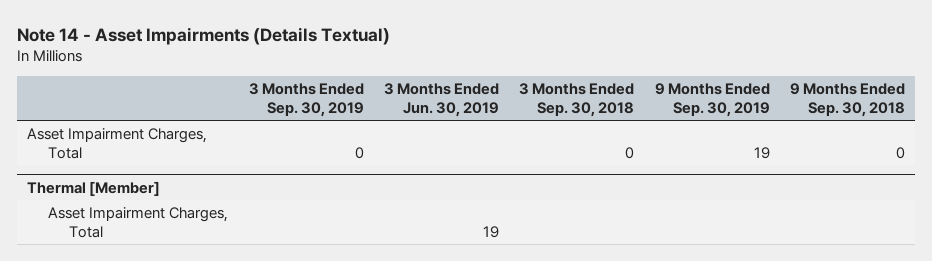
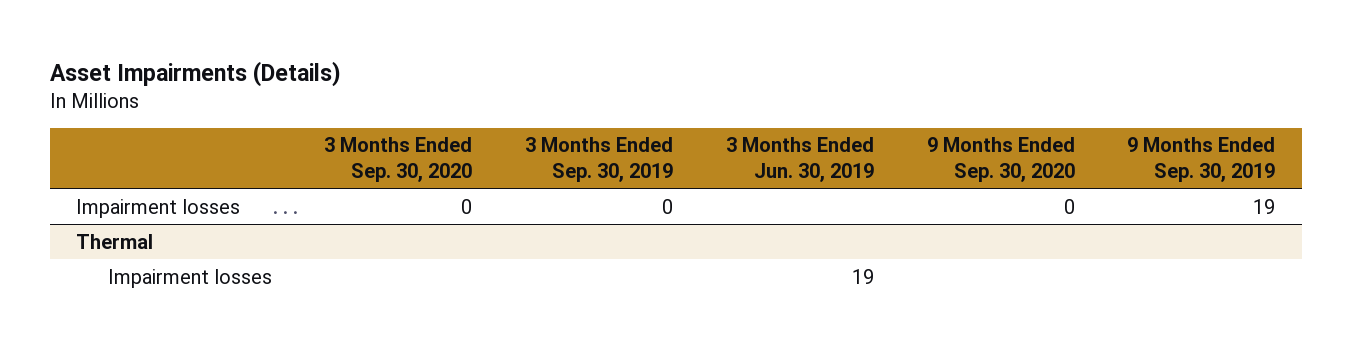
- Note 14 - Asset Impairments (Details Textual)
+ Asset Impairments (Details)
- | 3 Months Ended Sep. 30, 2019 | 3 Months Ended Jun. 30, 2019 | 3 Months Ended Sep. 30, 2018 | 9 Months Ended Sep. 30, 2019 | 9 Months Ended Sep. 30, 2018
+ | 3 Months Ended Sep. 30, 2020 | 3 Months Ended Sep. 30, 2019 | 3 Months Ended Jun. 30, 2019 | 9 Months Ended Sep. 30, 2020 | 9 Months Ended Sep. 30, 2019
- Asset Impairment Charges, Total | 0 | | 0 | 19 | 0
- Thermal [Member]
- Asset Impairment Charges, Total | | 19 | | |
+ Impairment losses | 0 | 0 | | 0 | 19
+ Thermal
+ Impairment losses | | | 19 | |

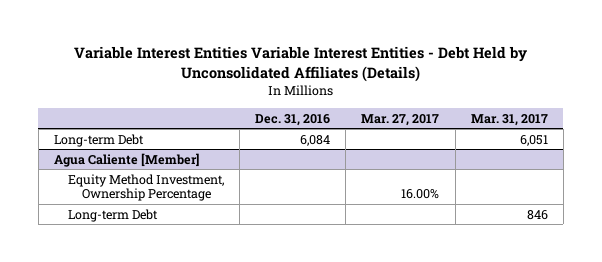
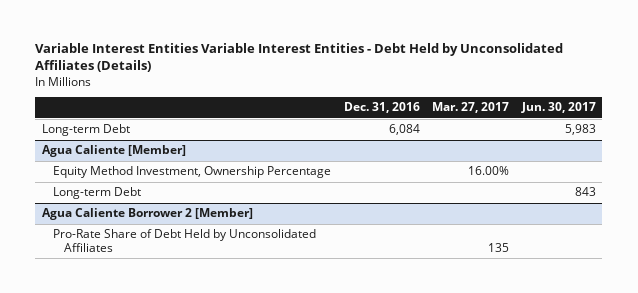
- | Dec. 31, 2016 | Mar. 27, 2017 | Mar. 31, 2017
+ | Dec. 31, 2016 | Mar. 27, 2017 | Jun. 30, 2017
+ Agua Caliente Borrower 2 [Member]
+ Pro-Rate Share of Debt Held by Unconsolidated Affiliates | | 135 |

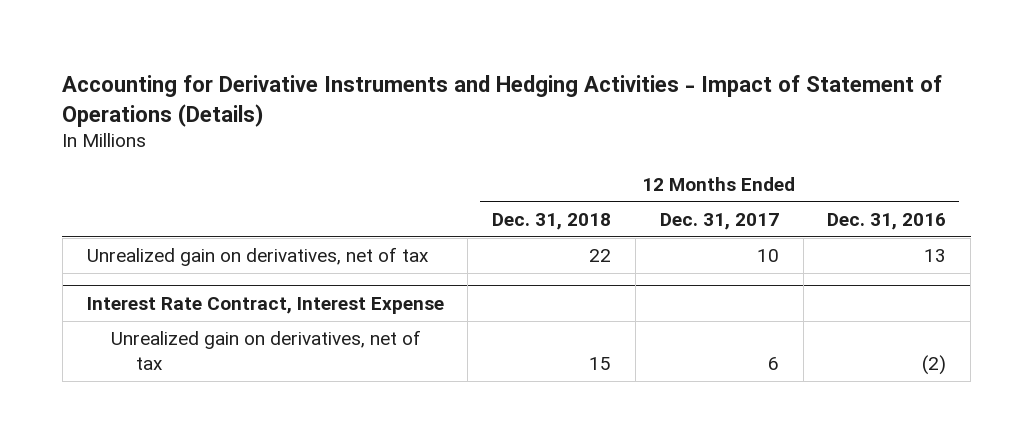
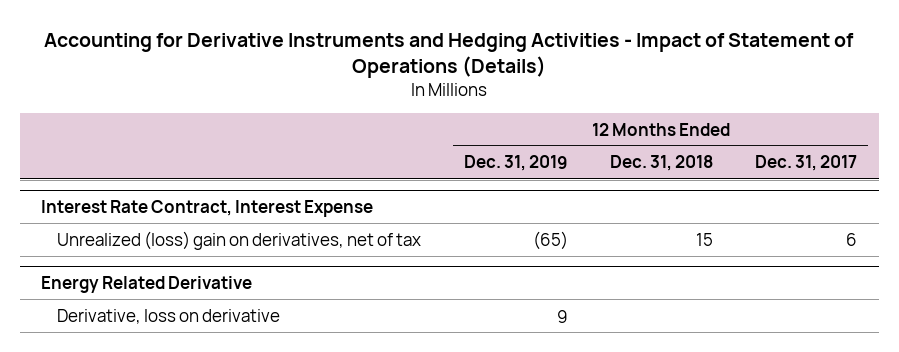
- | 12 Months Ended Dec. 31, 2018 | 12 Months Ended Dec. 31, 2017 | 12 Months Ended Dec. 31, 2016
+ | 12 Months Ended Dec. 31, 2019 | 12 Months Ended Dec. 31, 2018 | 12 Months Ended Dec. 31, 2017
- Unrealized gain on derivatives, net of tax | 22 | 10 | 13
@ Interest Rate Contract, Interest Expense
- Unrealized gain on derivatives, net of tax | 15 | 6 | (2)
+ Unrealized (loss) gain on derivatives, net of tax | (65) | 15 | 6
+ Energy Related Derivative
+ Derivative, loss on derivative | 9 | |

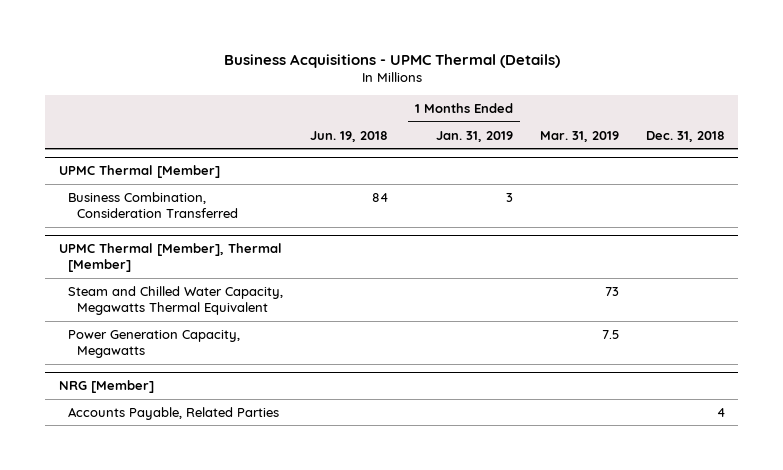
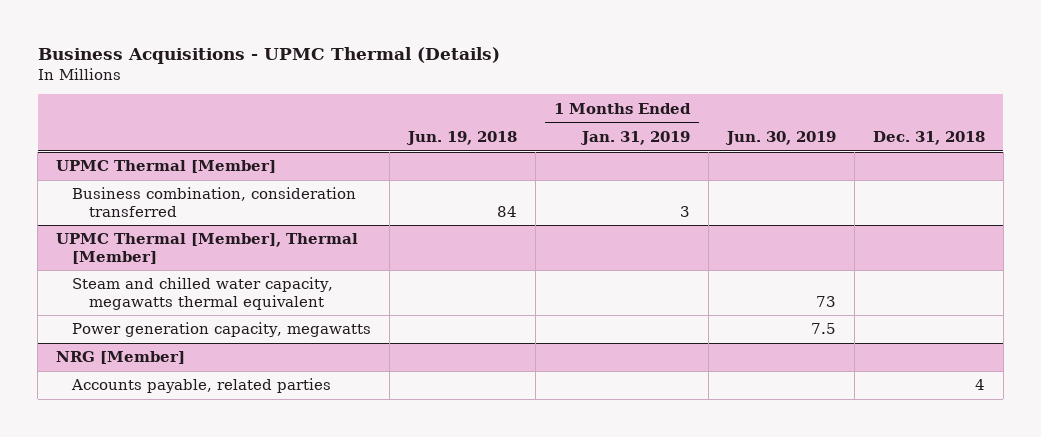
- | Jun. 19, 2018 | 1 Months Ended Jan. 31, 2019 | Mar. 31, 2019 | Dec. 31, 2018
+ | Jun. 19, 2018 | 1 Months Ended Jan. 31, 2019 | Jun. 30, 2019 | Dec. 31, 2018
@ UPMC Thermal [Member]
- Business Combination, Consideration Transferred | 84 | 3 | |
+ Business combination, consideration transferred | 84 | 3 | |
@ UPMC Thermal [Member], Thermal [Member]
- Steam and Chilled Water Capacity, Megawatts Thermal Equivalent | | | 73 |
- Power Generation Capacity, Megawatts | | | 7.5 |
+ Steam and chilled water capacity, megawatts thermal equivalent | | | 73 |
+ Power generation capacity, megawatts | | | 7.5 |
@ NRG [Member]
- Accounts Payable, Related Parties | | | | 4
+ Accounts payable, related parties | | | | 4

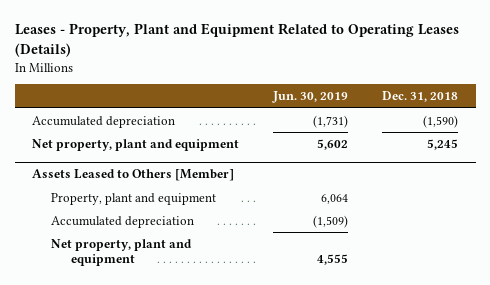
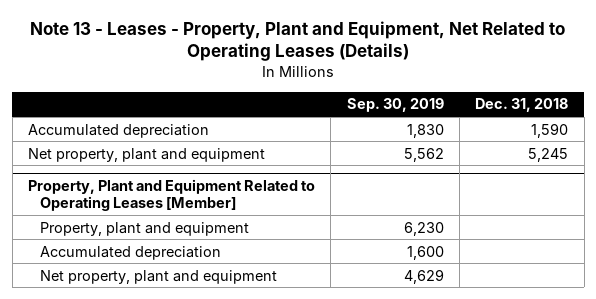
- Leases - Property, Plant and Equipment Related to Operating Leases (Details)
+ Note 13 - Leases - Property, Plant and Equipment, Net Related to Operating Leases (Details)
- | Jun. 30, 2019 | Dec. 31, 2018
+ | Sep. 30, 2019 | Dec. 31, 2018
- Accumulated depreciation | (1,731) | (1,590)
+ Accumulated depreciation | 1,830 | 1,590
- Assets Leased to Others [Member]
- Property, plant and equipment | 6,064 |
- Accumulated depreciation | (1,509) |
- Net property, plant and equipment | 4,555 |
+ Property, Plant and Equipment Related to Operating Leases [Member]
+ Property, plant and equipment | 6,230 |
+ Accumulated depreciation | 1,600 |
+ Net property, plant and equipment | 4,629 |

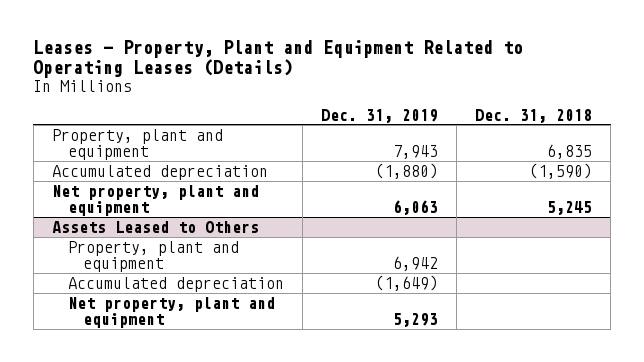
- Note 13 - Leases - Property, Plant and Equipment, Net Related to Operating Leases (Details)
+ Leases - Property, Plant and Equipment Related to Operating Leases (Details)
- | Sep. 30, 2019 | Dec. 31, 2018
+ | Dec. 31, 2019 | Dec. 31, 2018
- Accumulated depreciation | 1,830 | 1,590
+ Property, plant and equipment | 7,943 | 6,835
+ Accumulated depreciation | (1,880) | (1,590)
- Property, Plant and Equipment Related to Operating Leases [Member]
- Property, plant and equipment | 6,230 |
- Accumulated depreciation | 1,600 |
- Net property, plant and equipment | 4,629 |
+ Assets Leased to Others
+ Property, plant and equipment | 6,942 |
+ Accumulated depreciation | (1,649) |
+ Net property, plant and equipment | 5,293 |

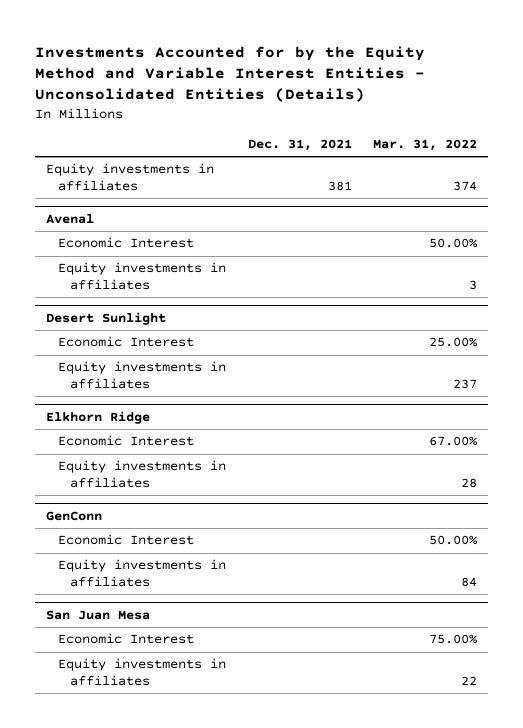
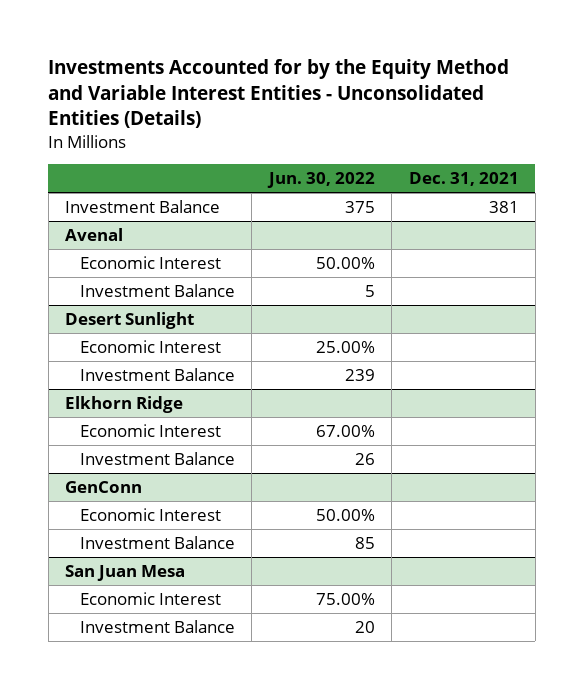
- | Dec. 31, 2021 | Mar. 31, 2022
+ | Jun. 30, 2022 | Dec. 31, 2021
- Equity investments in affiliates | 381 | 374
+ Investment Balance | 375 | 381
@ Avenal
- Equity investments in affiliates | | 3
+ Investment Balance | 5 |
@ Desert Sunlight
- Equity investments in affiliates | | 237
+ Investment Balance | 239 |
@ Elkhorn Ridge
- Equity investments in affiliates | | 28
+ Investment Balance | 26 |
@ GenConn
- Equity investments in affiliates | | 84
+ Investment Balance | 85 |
@ San Juan Mesa
- Equity investments in affiliates | | 22
+ Investment Balance | 20 |

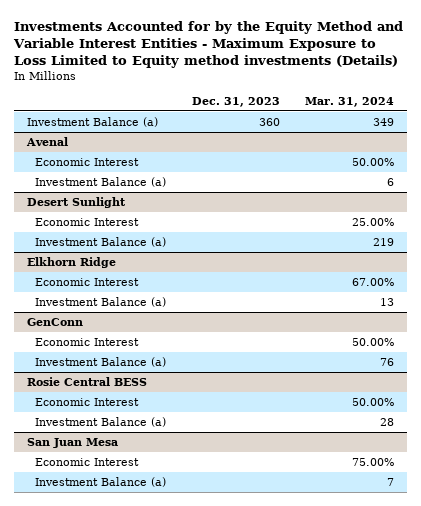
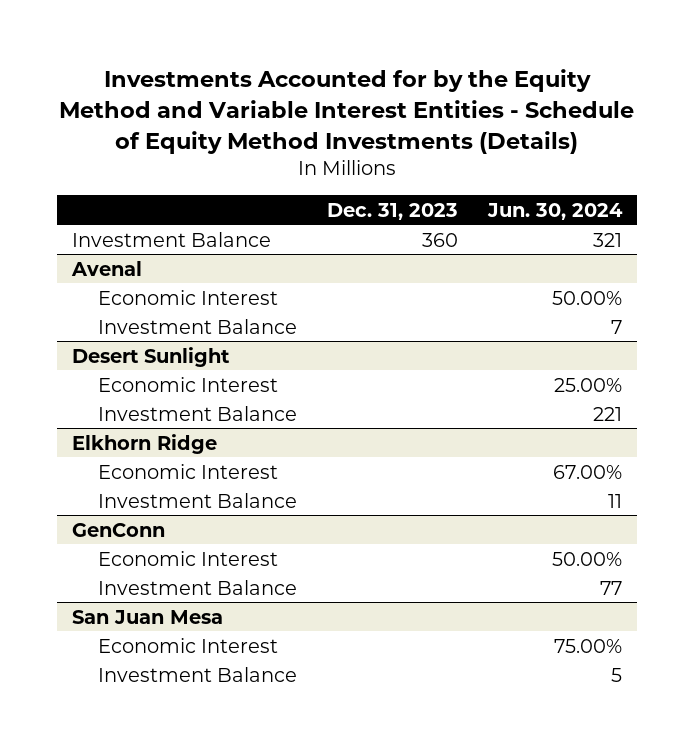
- Investments Accounted for by the Equity Method and Variable Interest Entities - Maximum Exposure to Loss Limited to Equity method investments (Details)
+ Investments Accounted for by the Equity Method and Variable Interest Entities - Schedule of Equity Method Investments (Details)
- | Dec. 31, 2023 | Mar. 31, 2024
+ | Dec. 31, 2023 | Jun. 30, 2024
- Investment Balance (a) | 360 | 349
+ Investment Balance | 360 | 321
@ Avenal
- Investment Balance (a) | | 6
+ Investment Balance | | 7
@ Desert Sunlight
- Investment Balance (a) | | 219
+ Investment Balance | | 221
@ Elkhorn Ridge
- Investment Balance (a) | | 13
+ Investment Balance | | 11
@ GenConn
- Investment Balance (a) | | 76
- Rosie Central BESS
- Economic Interest | | 50.00%
- Investment Balance (a) | | 28
@ GenConn
+ Investment Balance | | 77
@ San Juan Mesa
- Investment Balance (a) | | 7
+ Investment Balance | | 5

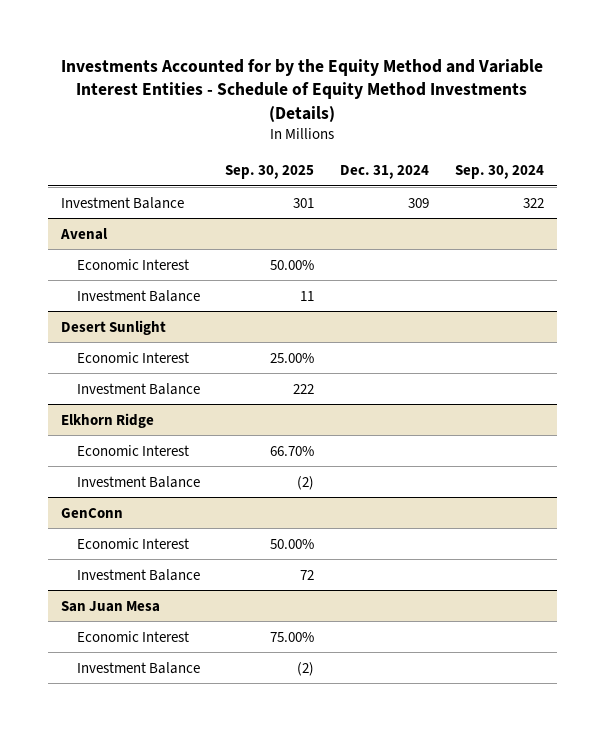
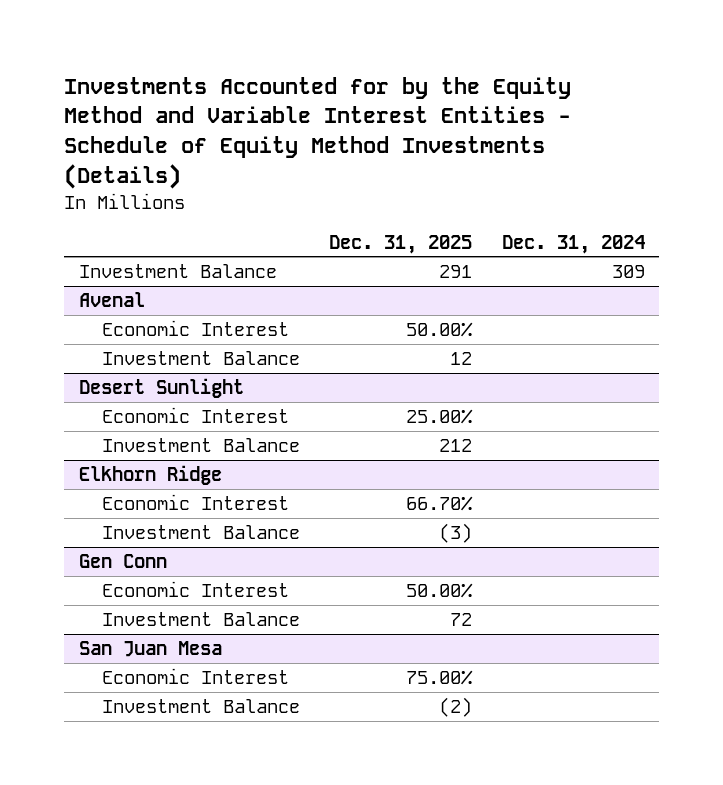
- | Sep. 30, 2025 | Dec. 31, 2024 | Sep. 30, 2024
+ | Dec. 31, 2025 | Dec. 31, 2024
- GenConn
+ Gen Conn

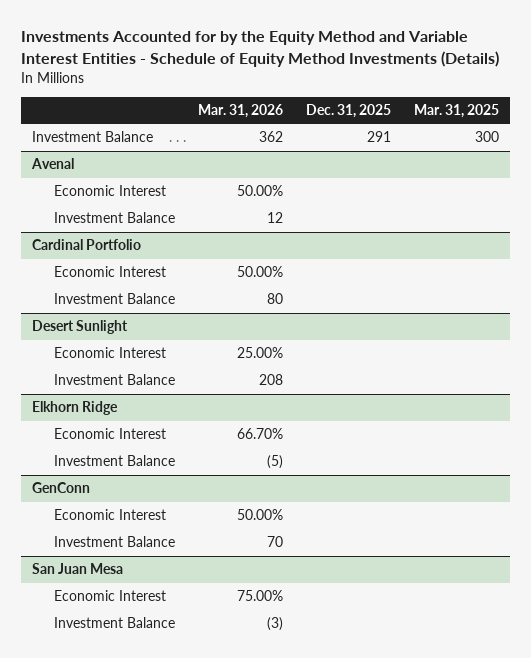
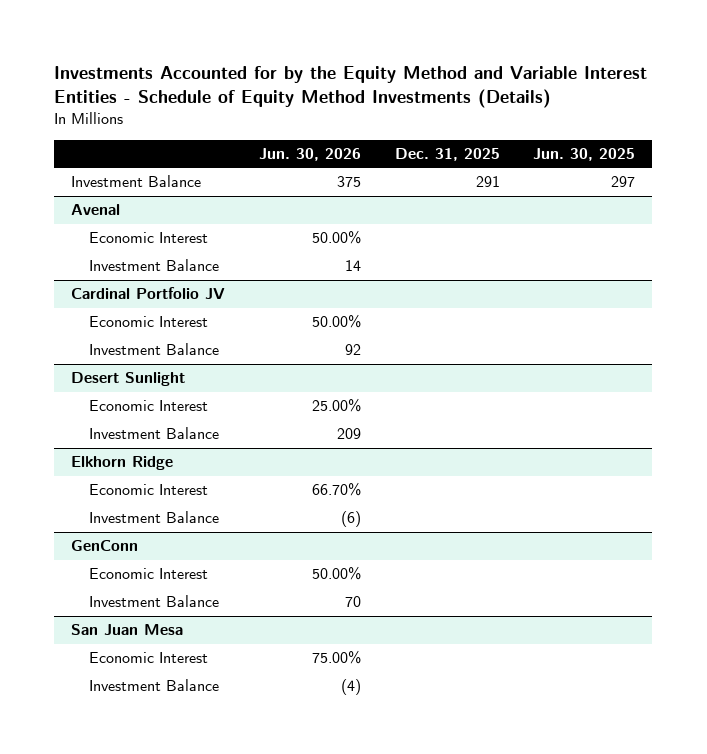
- | Mar. 31, 2026 | Dec. 31, 2025 | Mar. 31, 2025
+ | Jun. 30, 2026 | Dec. 31, 2025 | Jun. 30, 2025
- Cardinal Portfolio
+ Cardinal Portfolio JV

